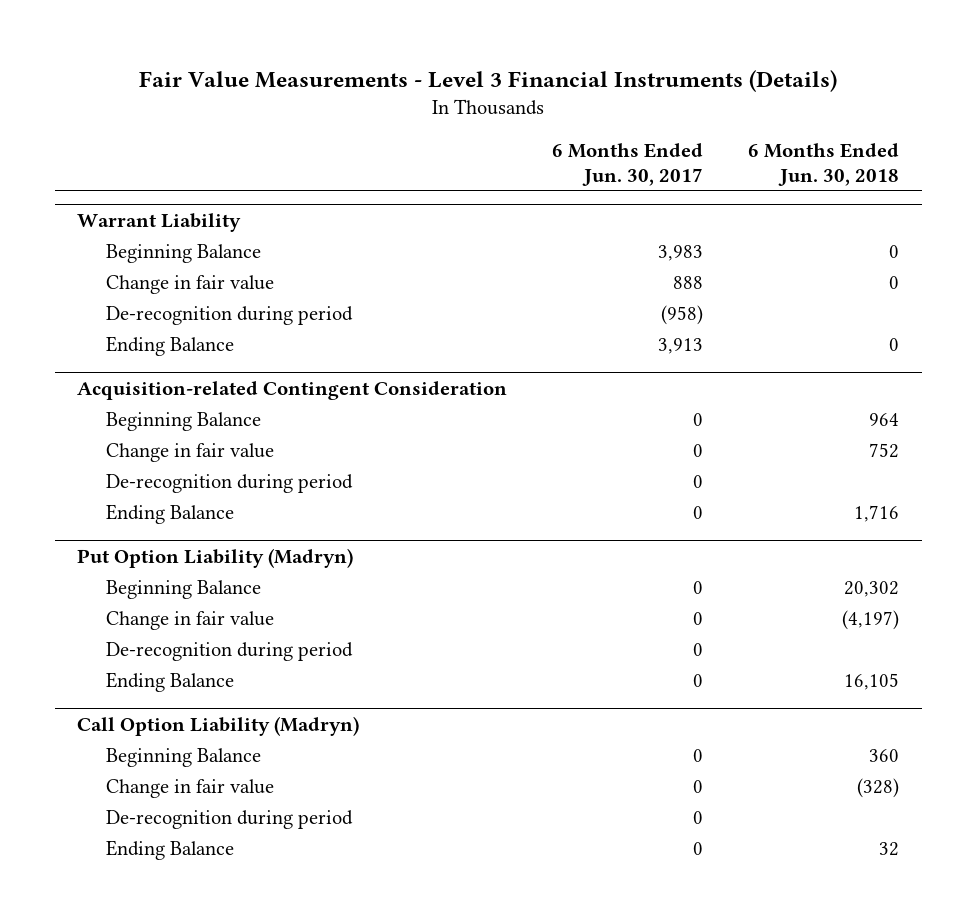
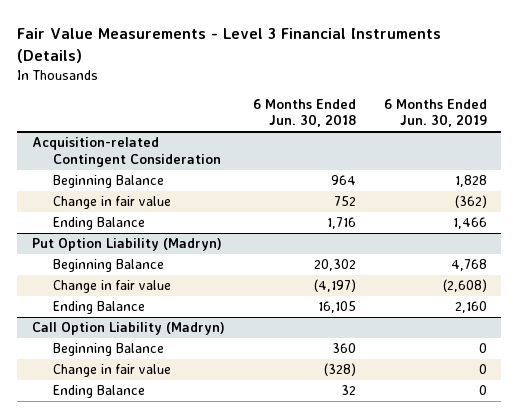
- | 6 Months Ended Jun. 30, 2017 | 6 Months Ended Jun. 30, 2018
+ | 6 Months Ended Jun. 30, 2018 | 6 Months Ended Jun. 30, 2019
- Warrant Liability
- Beginning Balance | 3,983 | 0
- Change in fair value | 888 | 0
- De-recognition during period | (958) |
- Ending Balance | 3,913 | 0
@ Acquisition-related Contingent Consideration
- De-recognition during period | 0 |
@ Put Option Liability (Madryn)
- De-recognition during period | 0 |
@ Call Option Liability (Madryn)
- De-recognition during period | 0 |

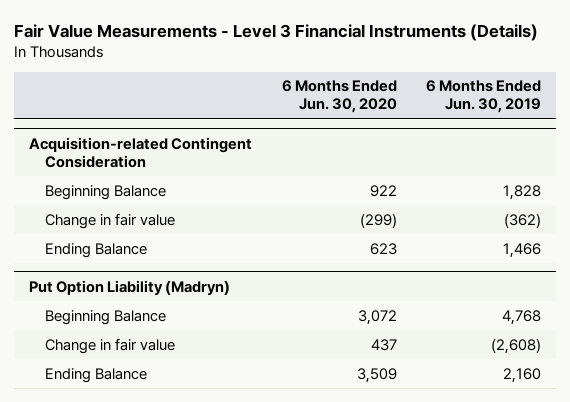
- | 6 Months Ended Jun. 30, 2018 | 6 Months Ended Jun. 30, 2019
+ | 6 Months Ended Jun. 30, 2020 | 6 Months Ended Jun. 30, 2019
- Call Option Liability (Madryn)
- Beginning Balance | 360 | 0
- Change in fair value | (328) | 0
- Ending Balance | 32 | 0

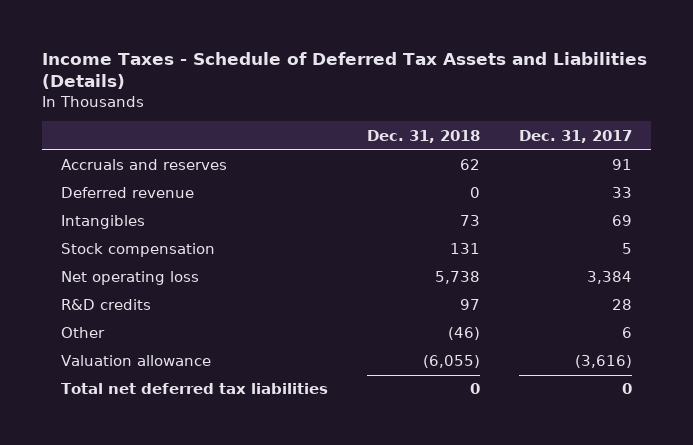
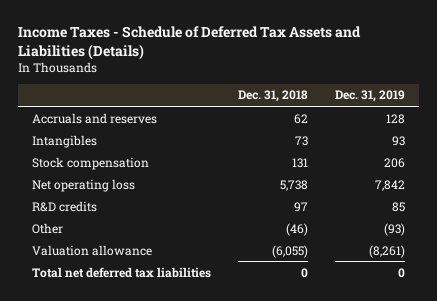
- | Dec. 31, 2018 | Dec. 31, 2017
+ | Dec. 31, 2018 | Dec. 31, 2019
- Deferred revenue | 0 | 33

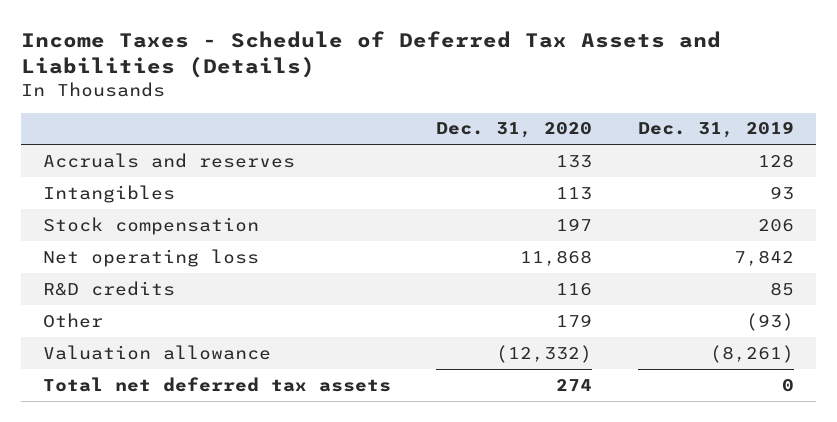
- | Dec. 31, 2018 | Dec. 31, 2019
+ | Dec. 31, 2020 | Dec. 31, 2019
- Total net deferred tax liabilities | 0 | 0
+ Total net deferred tax assets | 274 | 0

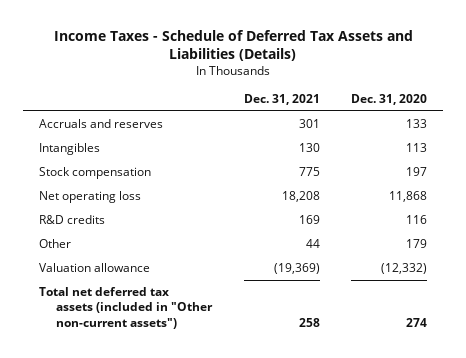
- | Dec. 31, 2020 | Dec. 31, 2019
+ | Dec. 31, 2021 | Dec. 31, 2020
- Total net deferred tax assets | 274 | 0
+ Total net deferred tax assets (included in "Other non-current assets") | 258 | 274

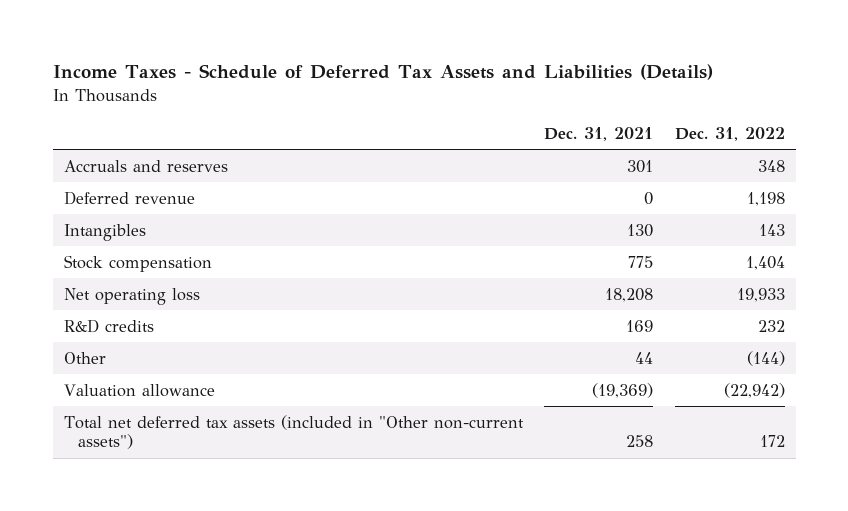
- | Dec. 31, 2021 | Dec. 31, 2020
+ | Dec. 31, 2021 | Dec. 31, 2022
+ Deferred revenue | 0 | 1,198

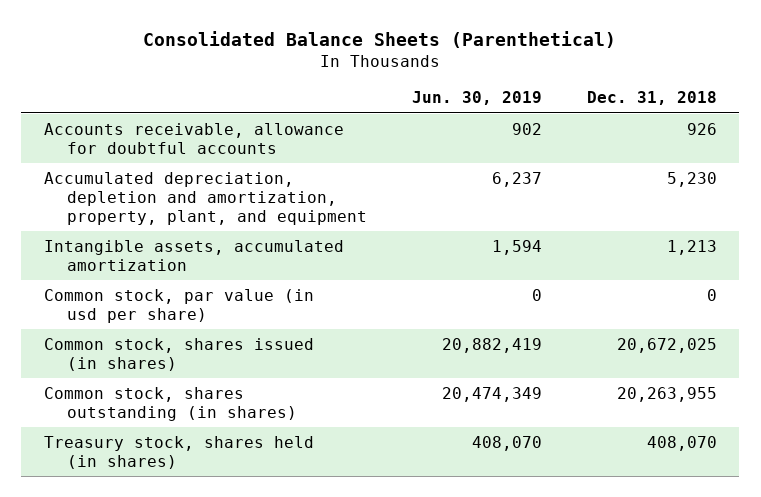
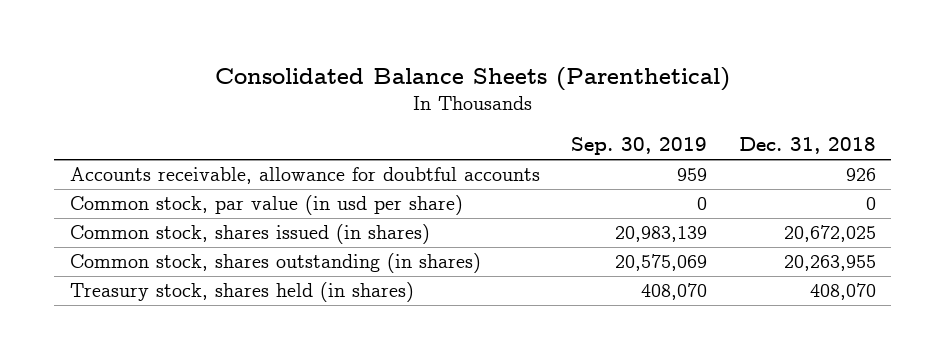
- | Jun. 30, 2019 | Dec. 31, 2018
+ | Sep. 30, 2019 | Dec. 31, 2018
- Accumulated depreciation, depletion and amortization, property, plant, and equipment | 6,237 | 5,230
- Intangible assets, accumulated amortization | 1,594 | 1,213

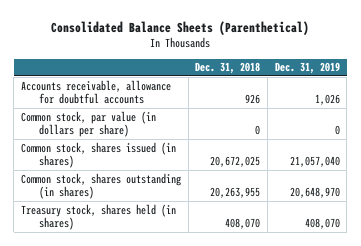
- | Sep. 30, 2019 | Dec. 31, 2018
+ | Dec. 31, 2018 | Dec. 31, 2019
- Common stock, par value (in usd per share) | 0 | 0
+ Common stock, par value (in dollars per share) | 0 | 0

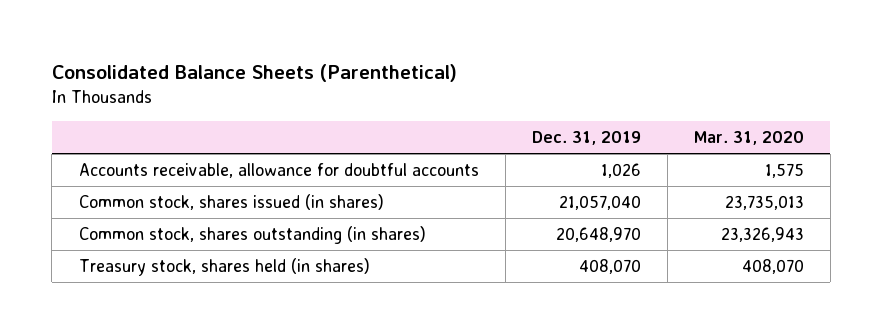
- | Dec. 31, 2018 | Dec. 31, 2019
+ | Dec. 31, 2019 | Mar. 31, 2020
- Common stock, par value (in dollars per share) | 0 | 0

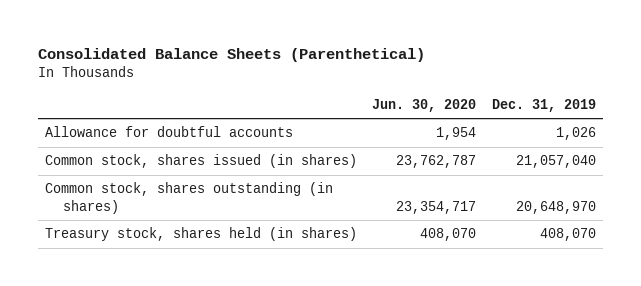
- | Dec. 31, 2019 | Mar. 31, 2020
+ | Jun. 30, 2020 | Dec. 31, 2019
- Accounts receivable, allowance for doubtful accounts | 1,026 | 1,575
+ Allowance for doubtful accounts | 1,954 | 1,026

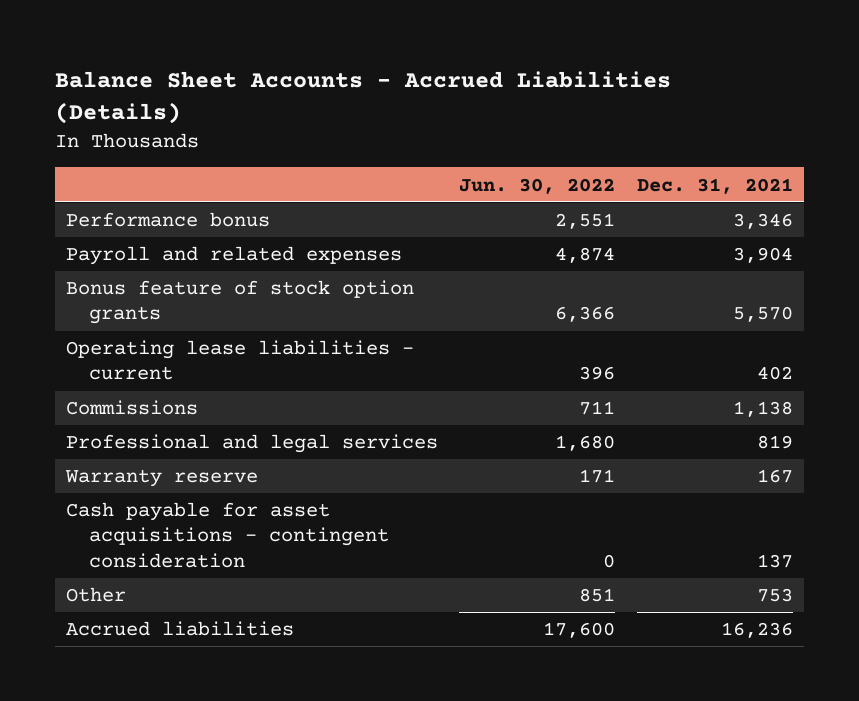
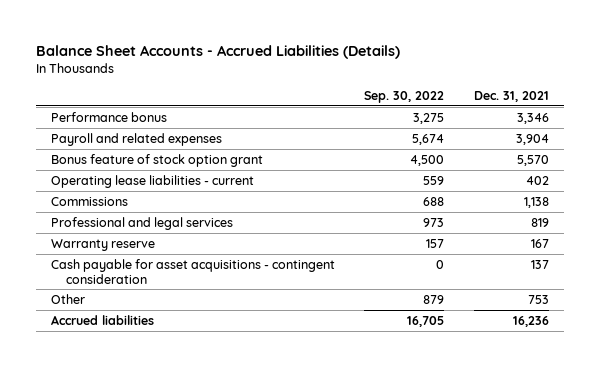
- | Jun. 30, 2022 | Dec. 31, 2021
+ | Sep. 30, 2022 | Dec. 31, 2021
- Bonus feature of stock option grants | 6,366 | 5,570
+ Bonus feature of stock option grant | 4,500 | 5,570

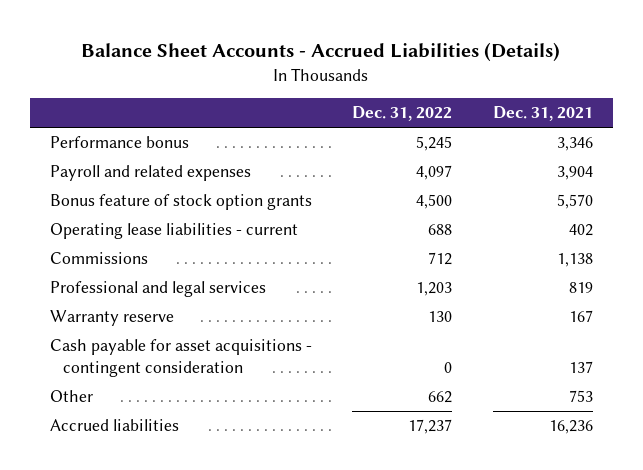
- | Sep. 30, 2022 | Dec. 31, 2021
+ | Dec. 31, 2022 | Dec. 31, 2021
- Bonus feature of stock option grant | 4,500 | 5,570
+ Bonus feature of stock option grants | 4,500 | 5,570

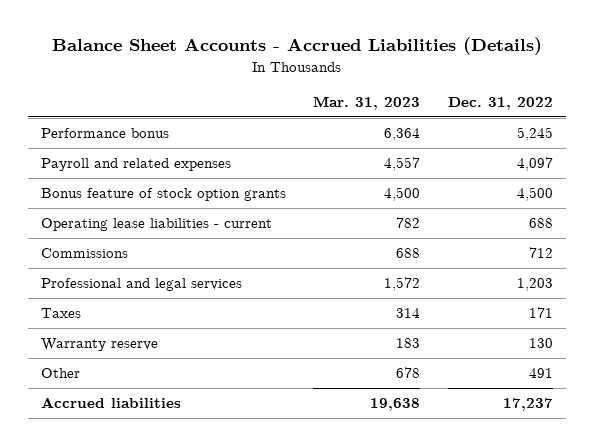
- | Dec. 31, 2022 | Dec. 31, 2021
+ | Mar. 31, 2023 | Dec. 31, 2022
+ Taxes | 314 | 171
- Cash payable for asset acquisitions - contingent consideration | 0 | 137
- Other | 662 | 753
+ Other | 678 | 491

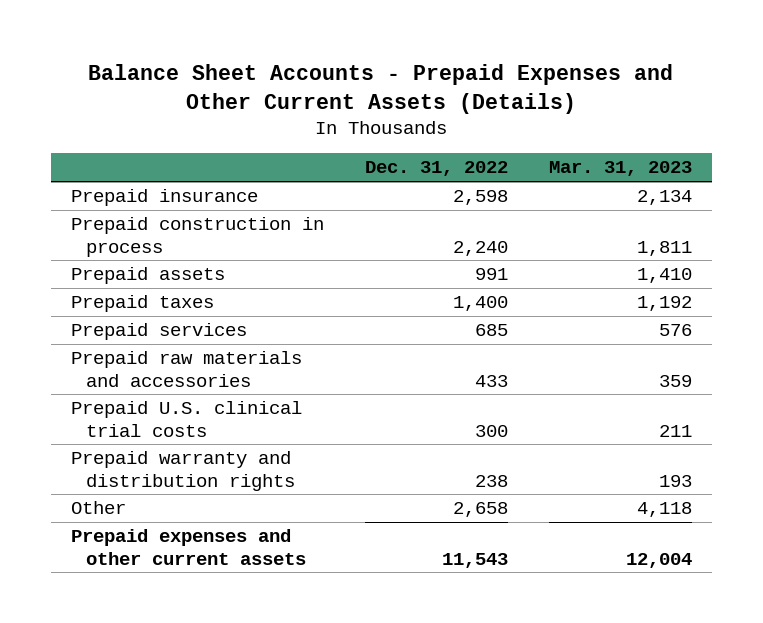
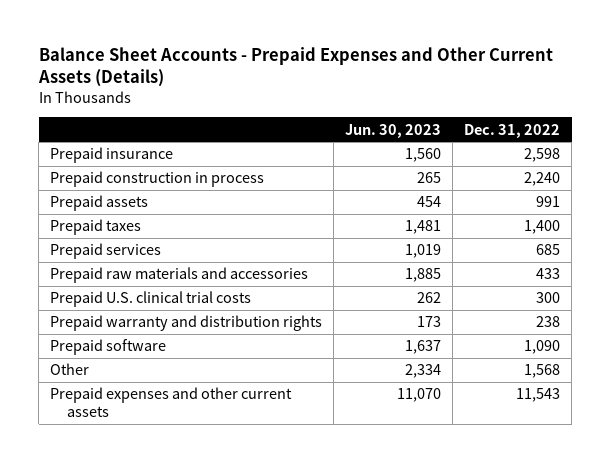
- | Dec. 31, 2022 | Mar. 31, 2023
+ | Jun. 30, 2023 | Dec. 31, 2022
- Other | 2,658 | 4,118
+ Prepaid software | 1,637 | 1,090
+ Other | 2,334 | 1,568

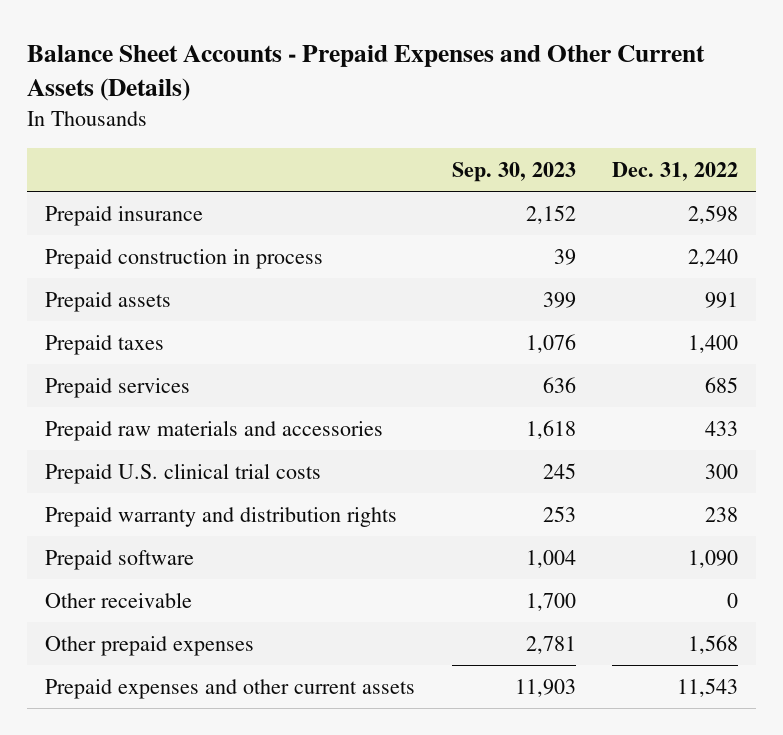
- | Jun. 30, 2023 | Dec. 31, 2022
+ | Sep. 30, 2023 | Dec. 31, 2022
- Other | 2,334 | 1,568
+ Other receivable | 1,700 | 0
+ Other prepaid expenses | 2,781 | 1,568

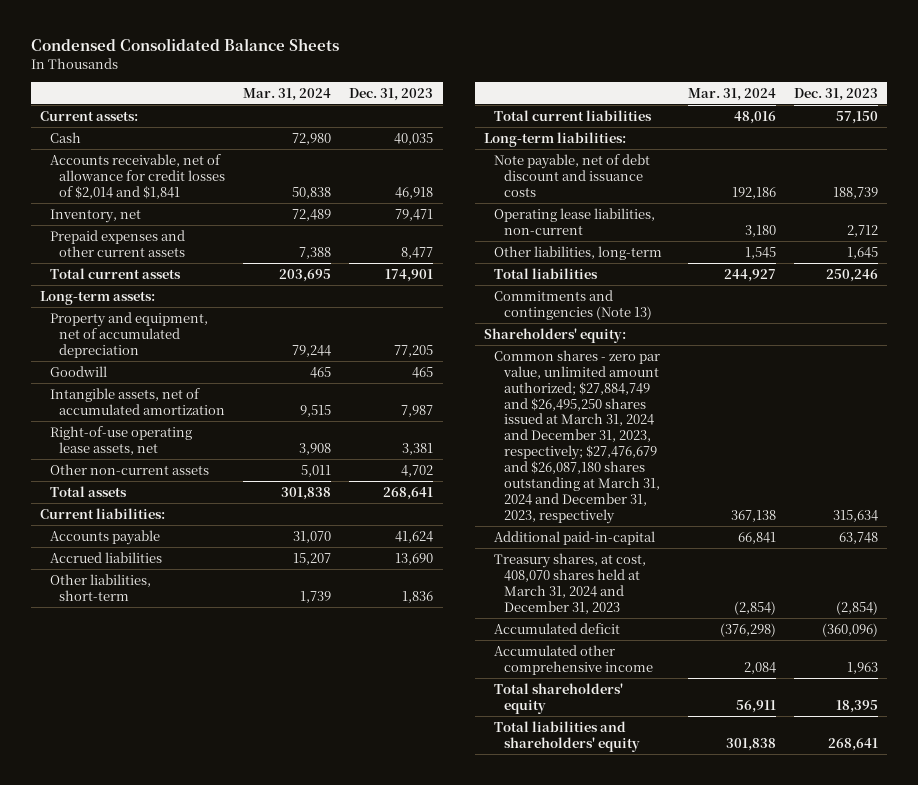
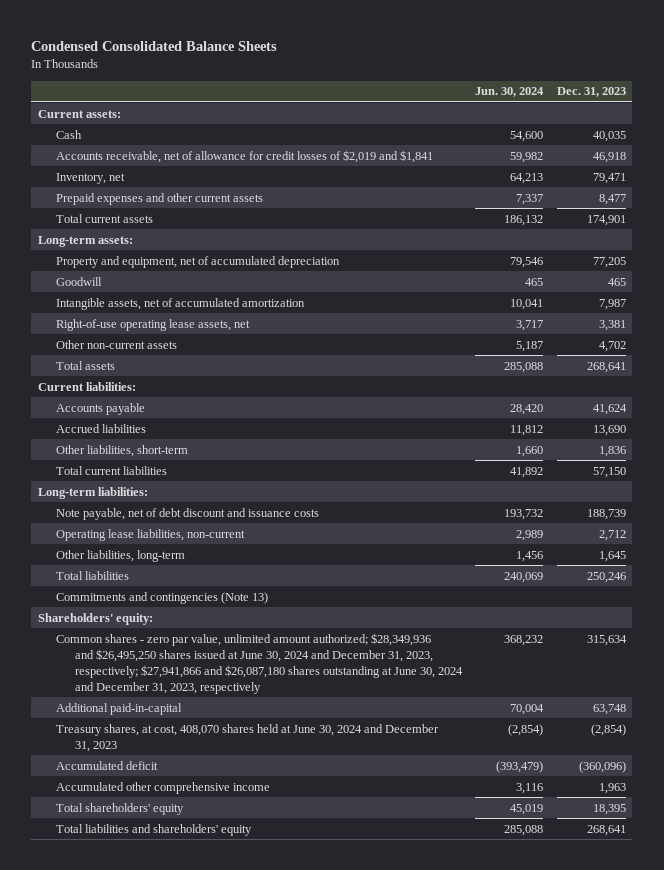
- | Mar. 31, 2024 | Dec. 31, 2023
+ | Jun. 30, 2024 | Dec. 31, 2023
- Accounts receivable, net of allowance for credit losses of $2,014 and $1,841 | 50,838 | 46,918
+ Accounts receivable, net of allowance for credit losses of $2,019 and $1,841 | 59,982 | 46,918
- Common shares - zero par value, unlimited amount authorized; $27,884,749 and $26,495,250 shares issued at March 31, 2024 and December 31, 2023, respectively; $27,476,679 and $26,087,180 shares outstanding at March 31, 2024 and December 31, 2023, respectively | 367,138 | 315,634
+ Common shares - zero par value, unlimited amount authorized; $28,349,936 and $26,495,250 shares issued at June 30, 2024 and December 31, 2023, respectively; $27,941,866 and $26,087,180 shares outstanding at June 30, 2024 and December 31, 2023, respectively | 368,232 | 315,634
- Treasury shares, at cost, 408,070 shares held at March 31, 2024 and December 31, 2023 | (2,854) | (2,854)
+ Treasury shares, at cost, 408,070 shares held at June 30, 2024 and December 31, 2023 | (2,854) | (2,854)

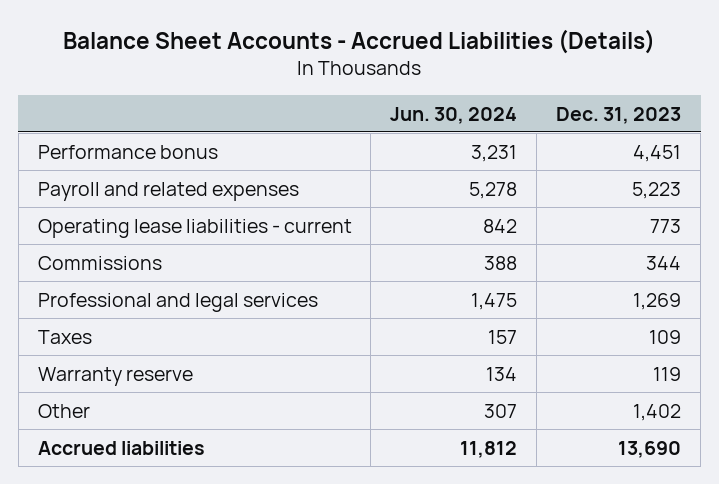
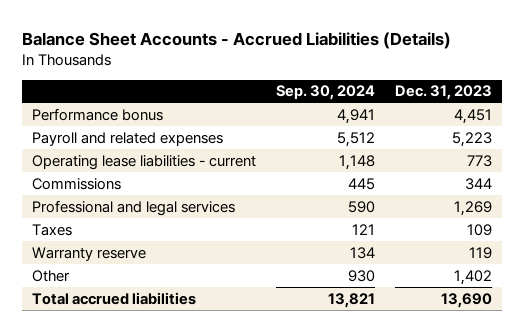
- | Jun. 30, 2024 | Dec. 31, 2023
+ | Sep. 30, 2024 | Dec. 31, 2023
- Accrued liabilities | 11,812 | 13,690
+ Total accrued liabilities | 13,821 | 13,690

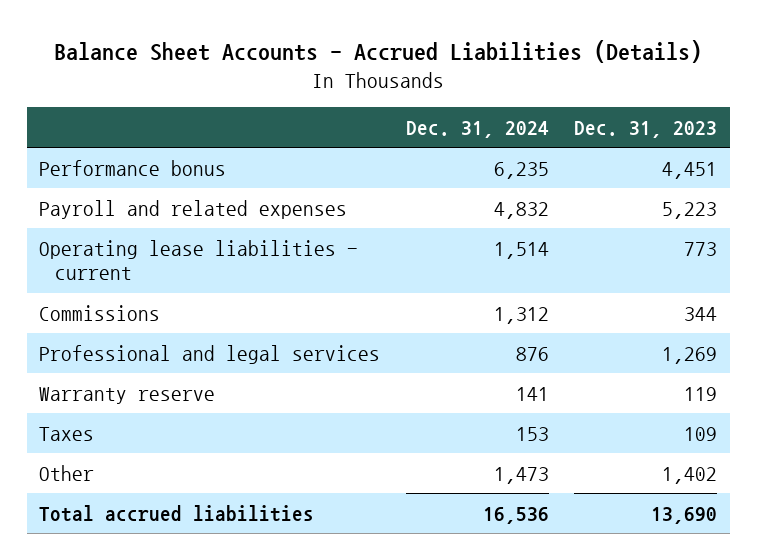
- | Sep. 30, 2024 | Dec. 31, 2023
+ | Dec. 31, 2024 | Dec. 31, 2023
moved down: Taxes | 153 | 109

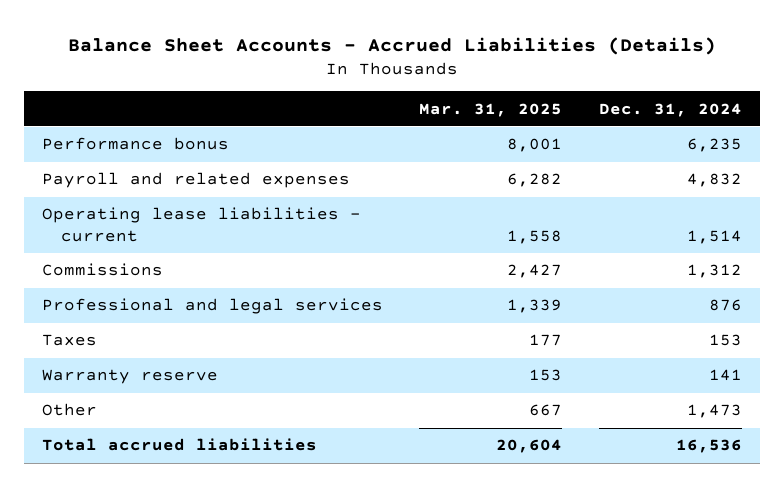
- | Dec. 31, 2024 | Dec. 31, 2023
+ | Mar. 31, 2025 | Dec. 31, 2024
moved down: Warranty reserve | 153 | 141

